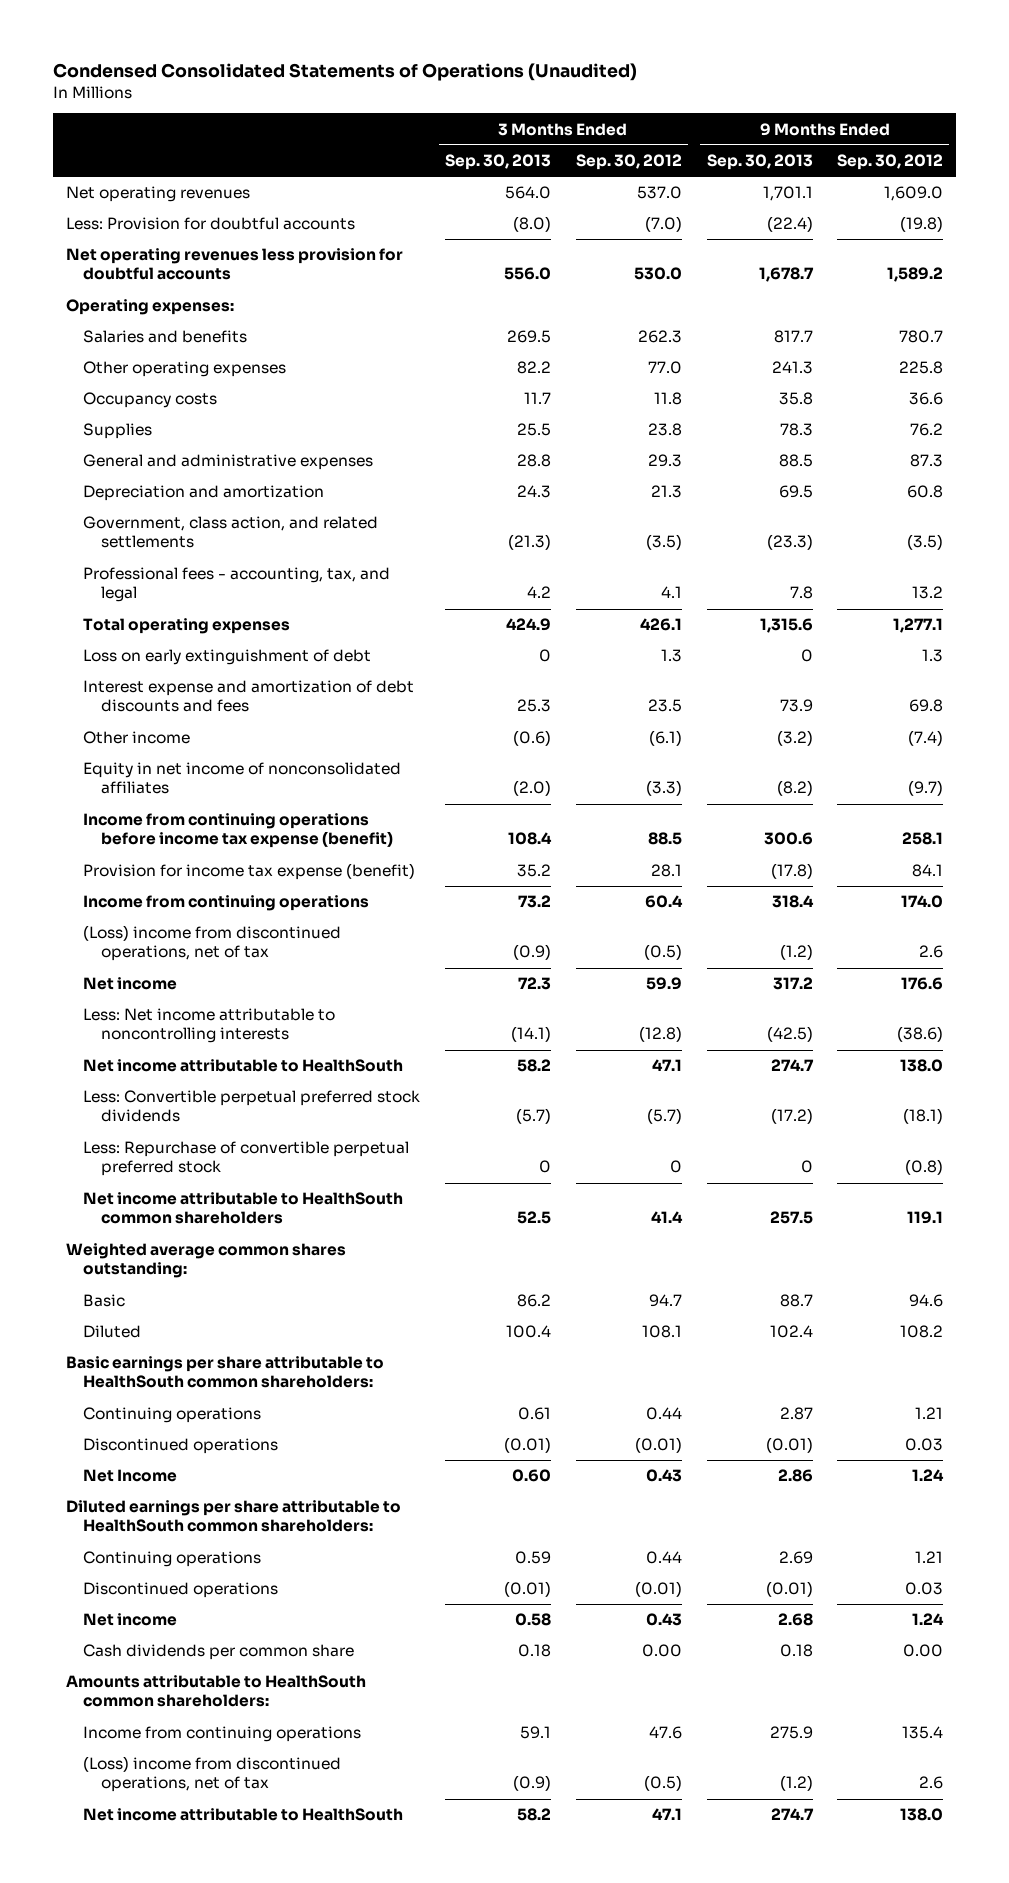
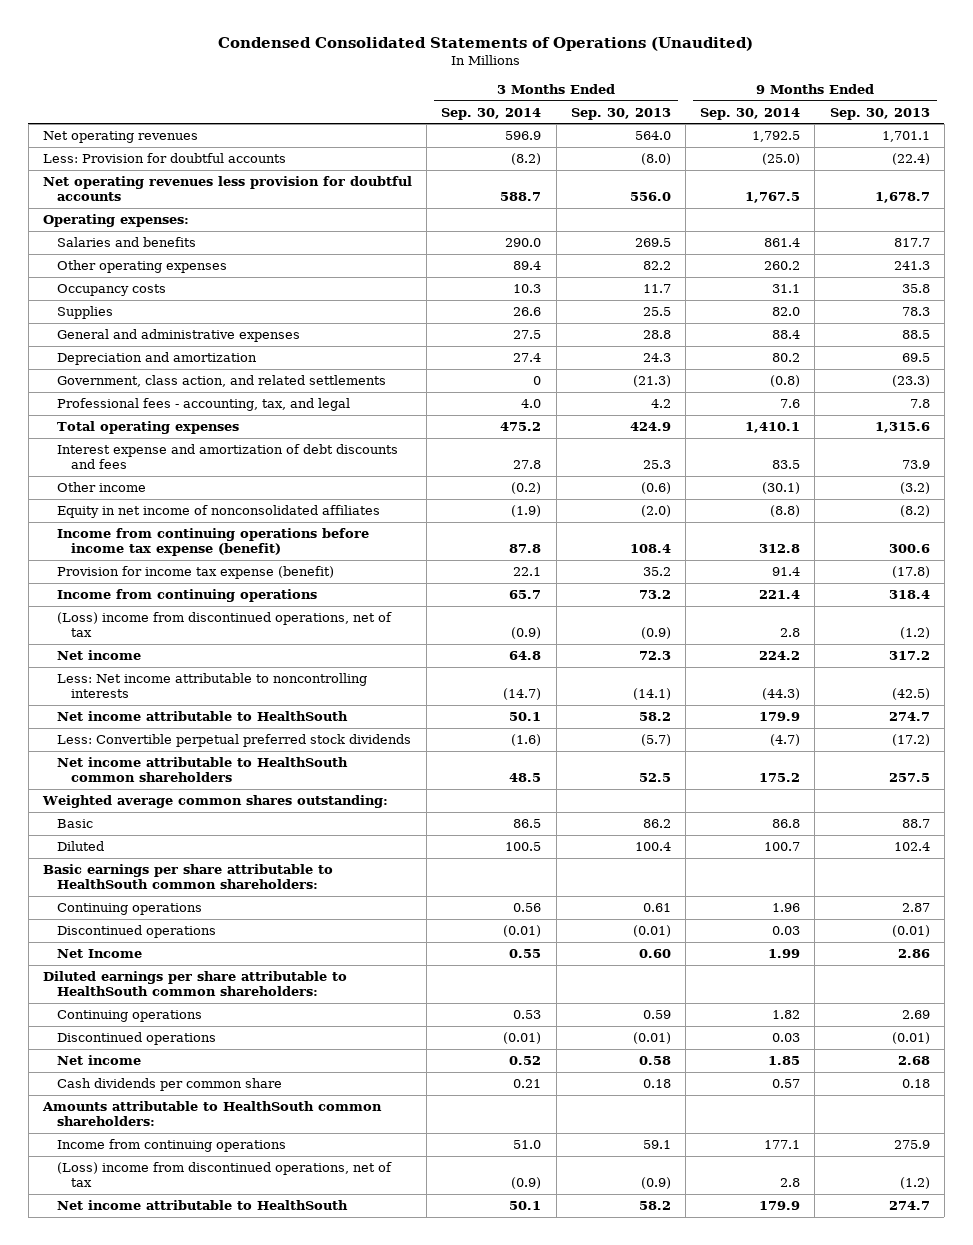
- | 3 Months Ended Sep. 30, 2013 | 3 Months Ended Sep. 30, 2012 | 9 Months Ended Sep. 30, 2013 | 9 Months Ended Sep. 30, 2012
+ | 3 Months Ended Sep. 30, 2014 | 3 Months Ended Sep. 30, 2013 | 9 Months Ended Sep. 30, 2014 | 9 Months Ended Sep. 30, 2013
- Loss on early extinguishment of debt | 0 | 1.3 | 0 | 1.3
- Less: Repurchase of convertible perpetual preferred stock | 0 | 0 | 0 | (0.8)

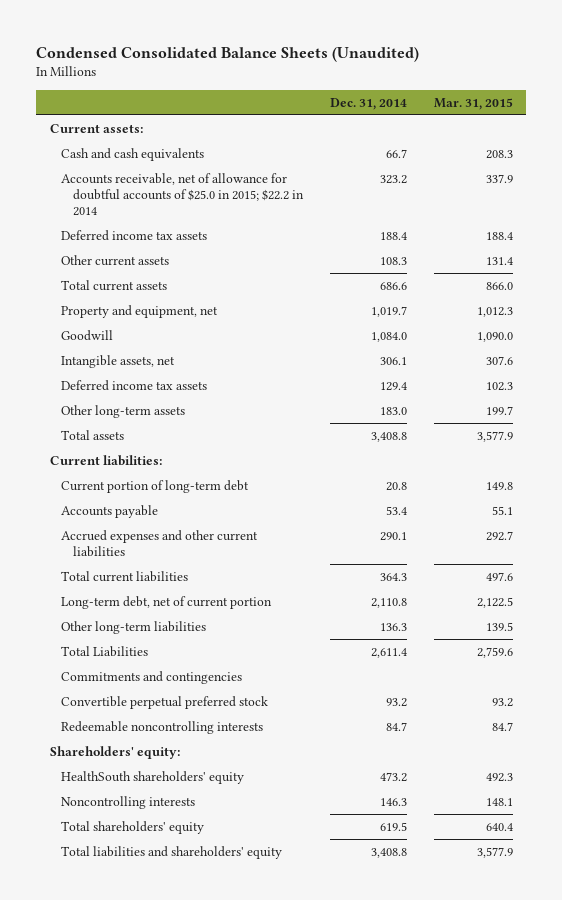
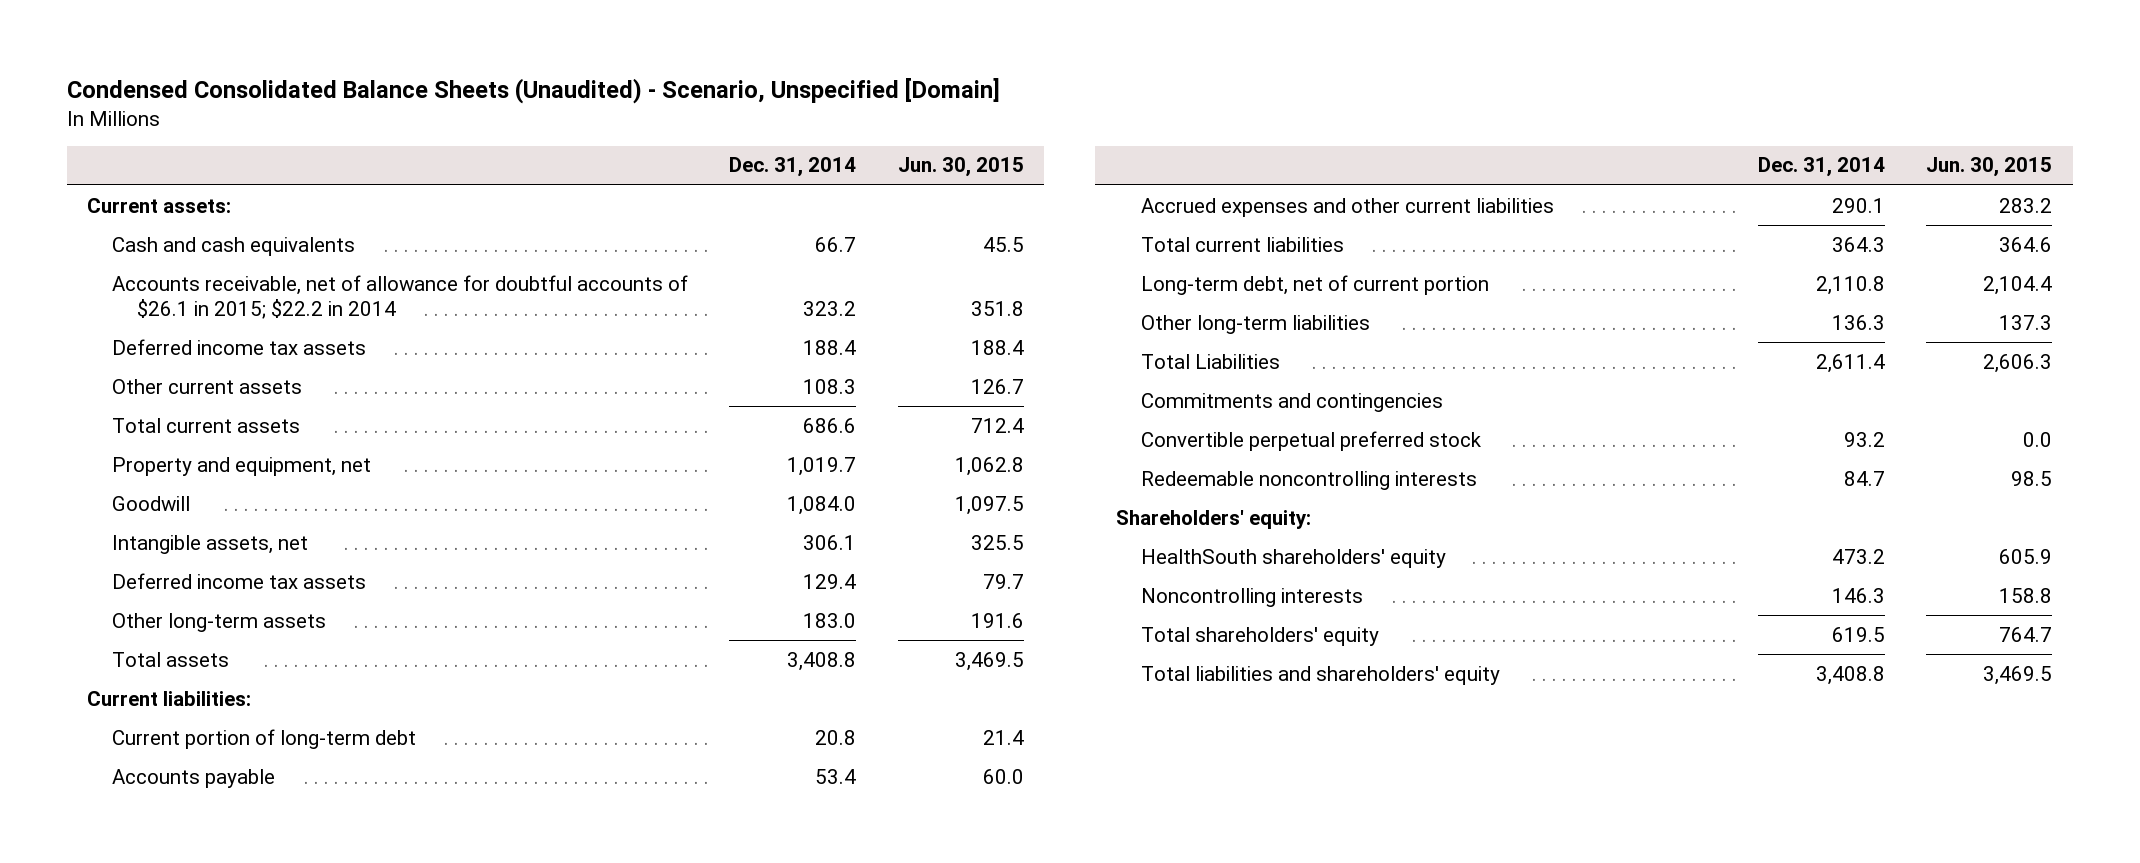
- Condensed Consolidated Balance Sheets (Unaudited)
+ Condensed Consolidated Balance Sheets (Unaudited) - Scenario, Unspecified [Domain]
- | Dec. 31, 2014 | Mar. 31, 2015
+ | Dec. 31, 2014 | Jun. 30, 2015
- Accounts receivable, net of allowance for doubtful accounts of $25.0 in 2015; $22.2 in 2014 | 323.2 | 337.9
+ Accounts receivable, net of allowance for doubtful accounts of $26.1 in 2015; $22.2 in 2014 | 323.2 | 351.8

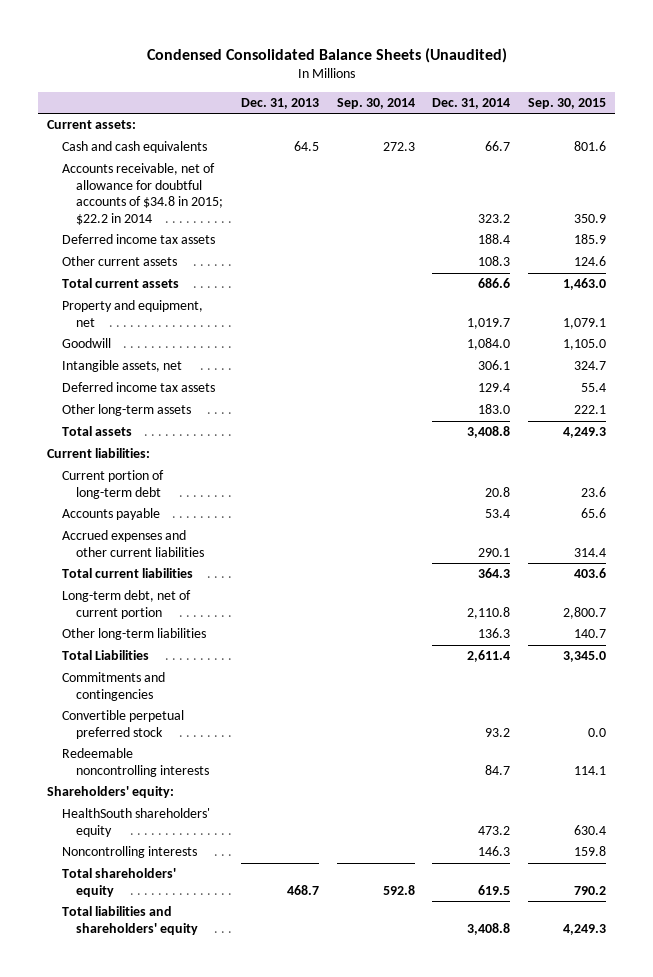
- Condensed Consolidated Balance Sheets (Unaudited) - Scenario, Unspecified [Domain]
+ Condensed Consolidated Balance Sheets (Unaudited)
- | Dec. 31, 2014 | Jun. 30, 2015
+ | Dec. 31, 2013 | Sep. 30, 2014 | Dec. 31, 2014 | Sep. 30, 2015
- Accounts receivable, net of allowance for doubtful accounts of $26.1 in 2015; $22.2 in 2014 | 323.2 | 351.8
+ Accounts receivable, net of allowance for doubtful accounts of $34.8 in 2015; $22.2 in 2014 | | | 323.2 | 350.9

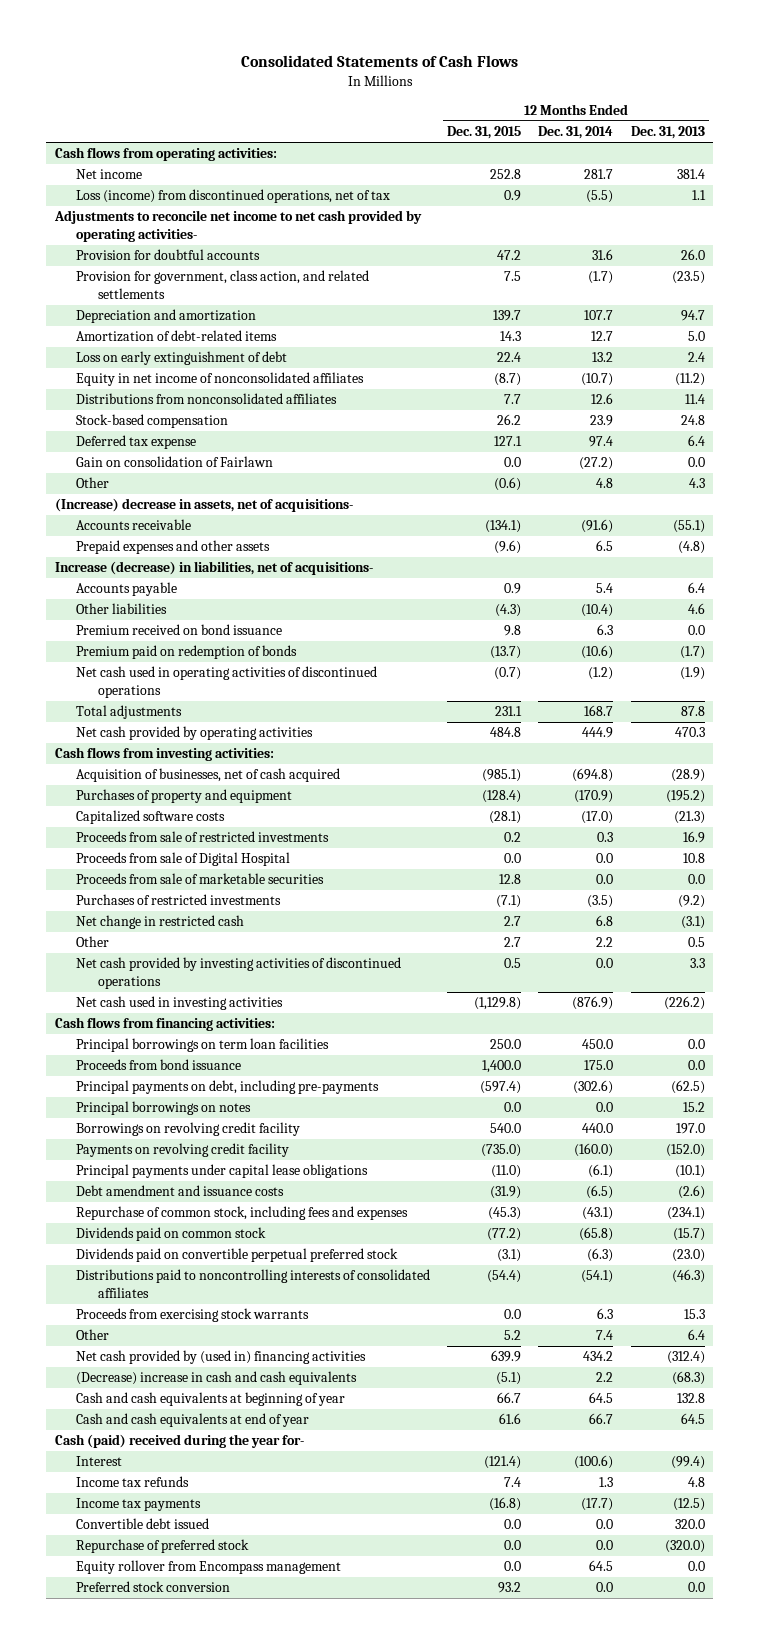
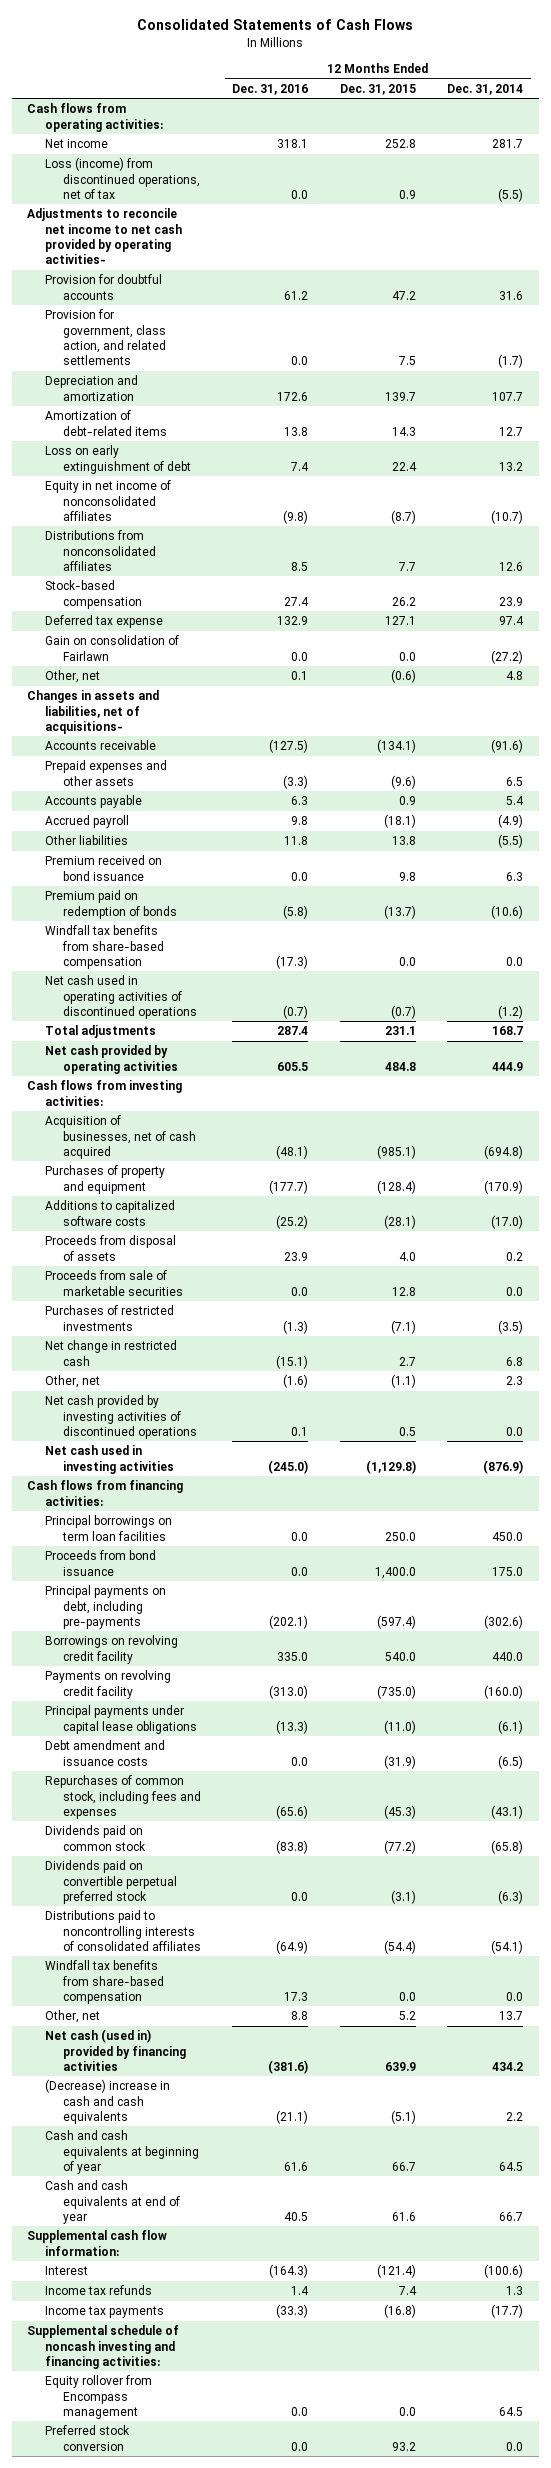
- | 12 Months Ended Dec. 31, 2015 | 12 Months Ended Dec. 31, 2014 | 12 Months Ended Dec. 31, 2013
+ | 12 Months Ended Dec. 31, 2016 | 12 Months Ended Dec. 31, 2015 | 12 Months Ended Dec. 31, 2014
- Other | (0.6) | 4.8 | 4.3
- (Increase) decrease in assets, net of acquisitions-
+ Other, net | 0.1 | (0.6) | 4.8
+ Changes in assets and liabilities, net of acquisitions-
- Increase (decrease) in liabilities, net of acquisitions-
- Other liabilities | (4.3) | (10.4) | 4.6
+ Accrued payroll | 9.8 | (18.1) | (4.9)
+ Other liabilities | 11.8 | 13.8 | (5.5)
+ Windfall tax benefits from share-based compensation | (17.3) | 0.0 | 0.0
- Capitalized software costs | (28.1) | (17.0) | (21.3)
- Proceeds from sale of restricted investments | 0.2 | 0.3 | 16.9
- Proceeds from sale of Digital Hospital | 0.0 | 0.0 | 10.8
+ Additions to capitalized software costs | (25.2) | (28.1) | (17.0)
+ Proceeds from disposal of assets | 23.9 | 4.0 | 0.2
- Other | 2.7 | 2.2 | 0.5
+ Other, net | (1.6) | (1.1) | 2.3
- Principal borrowings on notes | 0.0 | 0.0 | 15.2
- Repurchase of common stock, including fees and expenses | (45.3) | (43.1) | (234.1)
+ Repurchases of common stock, including fees and expenses | (65.6) | (45.3) | (43.1)
- Proceeds from exercising stock warrants | 0.0 | 6.3 | 15.3
- Other | 5.2 | 7.4 | 6.4
- Net cash provided by (used in) financing activities | 639.9 | 434.2 | (312.4)
+ Windfall tax benefits from share-based compensation | 17.3 | 0.0 | 0.0
+ Other, net | 8.8 | 5.2 | 13.7
+ Net cash (used in) provided by financing activities | (381.6) | 639.9 | 434.2
- Cash (paid) received during the year for-
+ Supplemental cash flow information:
- Convertible debt issued | 0.0 | 0.0 | 320.0
- Repurchase of preferred stock | 0.0 | 0.0 | (320.0)
+ Supplemental schedule of noncash investing and financing activities:

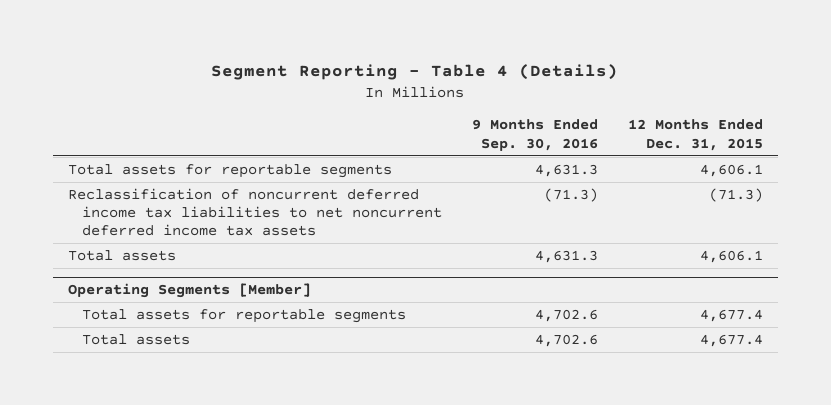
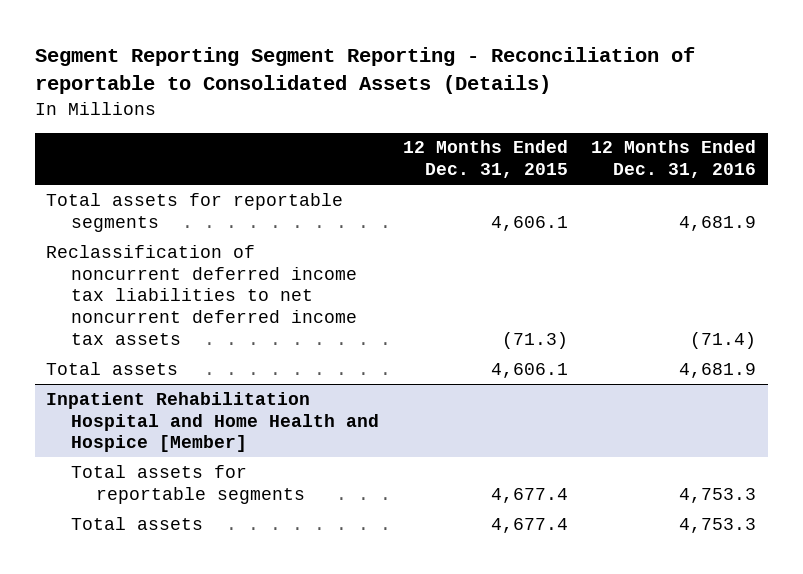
- Segment Reporting - Table 4 (Details)
+ Segment Reporting Segment Reporting - Reconciliation of reportable to Consolidated Assets (Details)
- | 9 Months Ended Sep. 30, 2016 | 12 Months Ended Dec. 31, 2015
+ | 12 Months Ended Dec. 31, 2015 | 12 Months Ended Dec. 31, 2016
- Operating Segments [Member]
+ Inpatient Rehabilitation Hospital and Home Health and Hospice [Member]

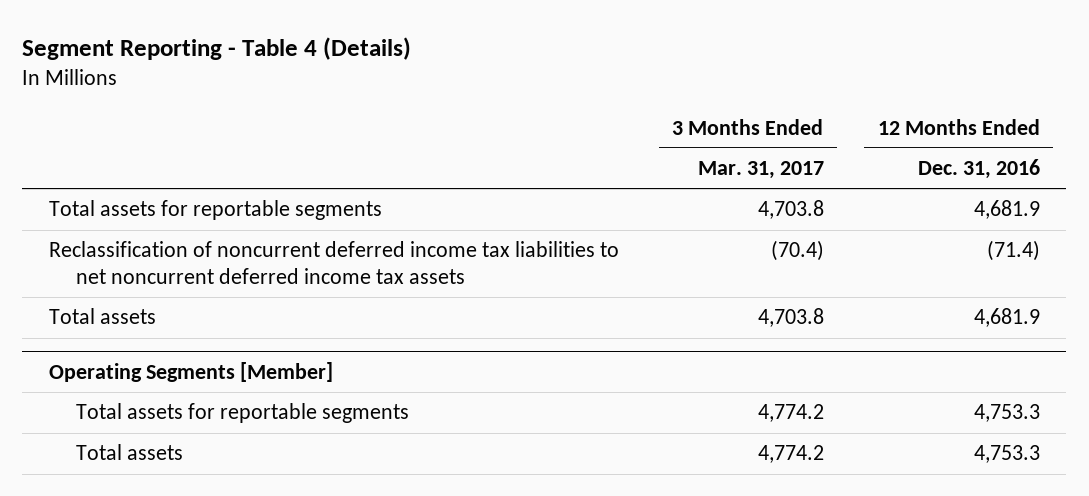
- Segment Reporting Segment Reporting - Reconciliation of reportable to Consolidated Assets (Details)
+ Segment Reporting - Table 4 (Details)
- | 12 Months Ended Dec. 31, 2015 | 12 Months Ended Dec. 31, 2016
+ | 3 Months Ended Mar. 31, 2017 | 12 Months Ended Dec. 31, 2016
- Inpatient Rehabilitation Hospital and Home Health and Hospice [Member]
+ Operating Segments [Member]

